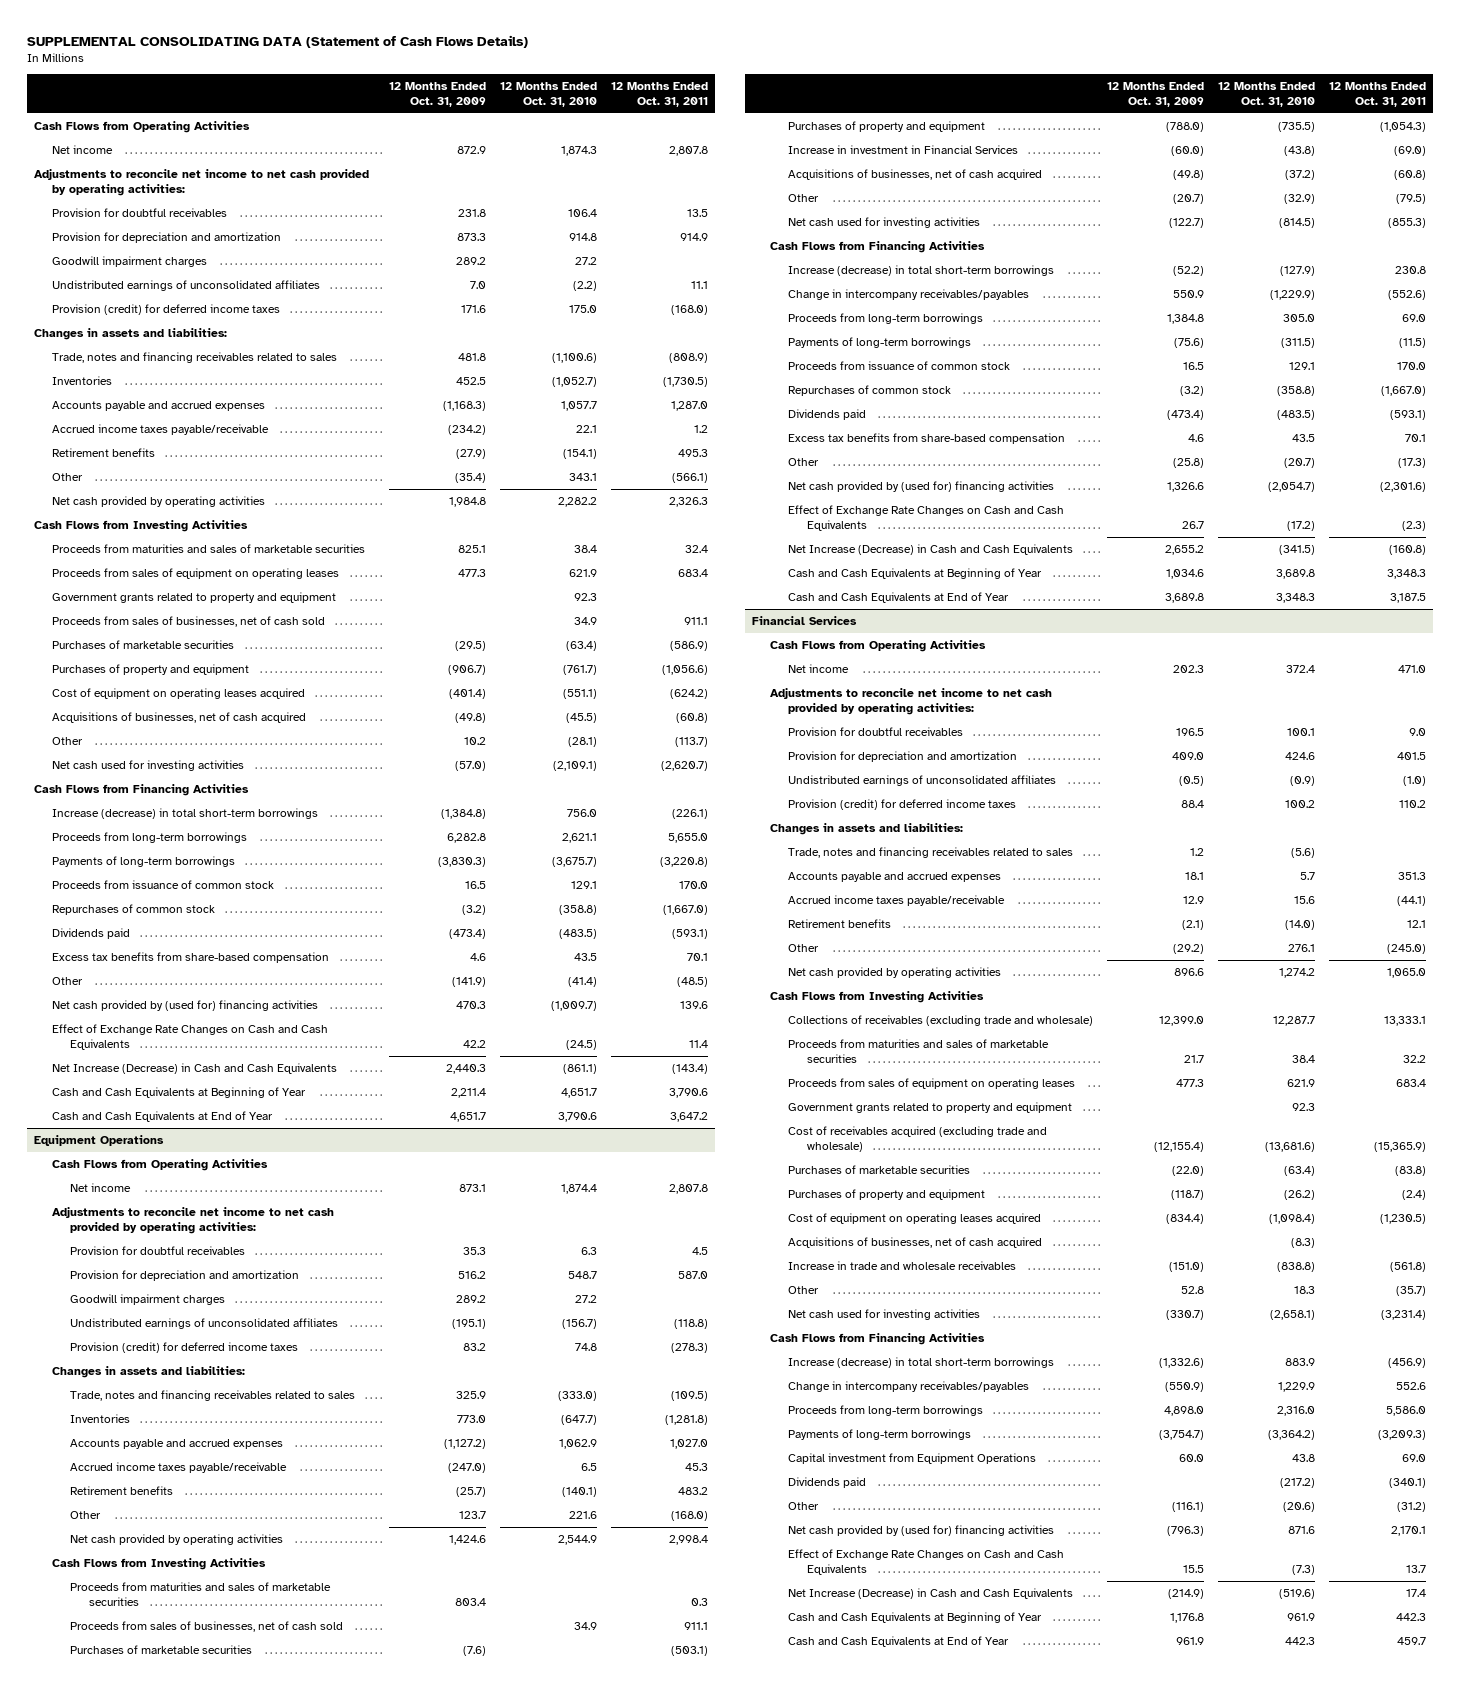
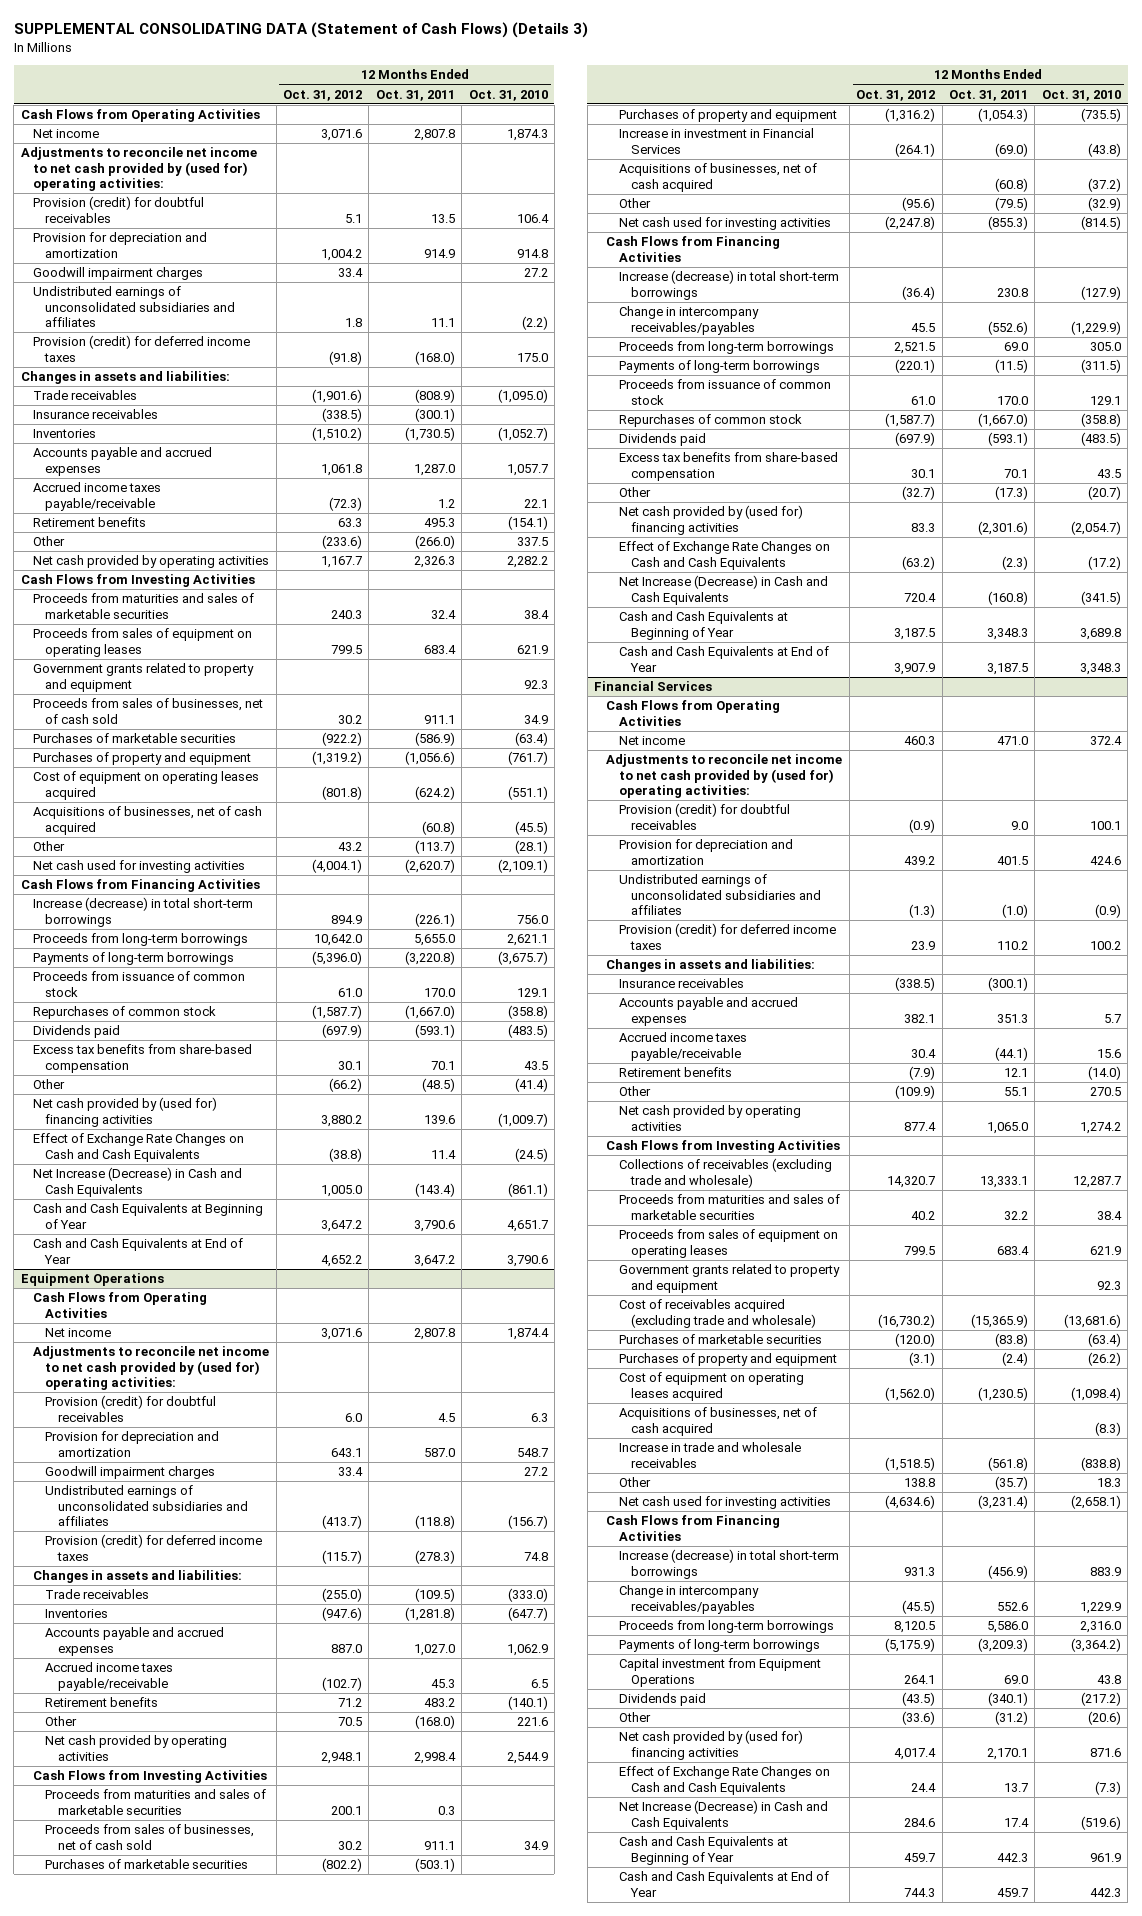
- SUPPLEMENTAL CONSOLIDATING DATA (Statement of Cash Flows Details)
+ SUPPLEMENTAL CONSOLIDATING DATA (Statement of Cash Flows) (Details 3)
- | 12 Months Ended Oct. 31, 2009 | 12 Months Ended Oct. 31, 2010 | 12 Months Ended Oct. 31, 2011
+ | 12 Months Ended Oct. 31, 2012 | 12 Months Ended Oct. 31, 2011 | 12 Months Ended Oct. 31, 2010
- Adjustments to reconcile net income to net cash provided by operating activities:
- Provision for doubtful receivables | 231.8 | 106.4 | 13.5
+ Adjustments to reconcile net income to net cash provided by (used for) operating activities:
+ Provision (credit) for doubtful receivables | 5.1 | 13.5 | 106.4
- Undistributed earnings of unconsolidated affiliates | 7.0 | (2.2) | 11.1
+ Undistributed earnings of unconsolidated subsidiaries and affiliates | 1.8 | 11.1 | (2.2)
- Trade, notes and financing receivables related to sales | 481.8 | (1,100.6) | (808.9)
+ Trade receivables | (1,901.6) | (808.9) | (1,095.0)
+ Insurance receivables | (338.5) | (300.1) |
- Other | (35.4) | 343.1 | (566.1)
+ Other | (233.6) | (266.0) | 337.5
@ Equipment Operations
- Adjustments to reconcile net income to net cash provided by operating activities:
- Provision for doubtful receivables | 35.3 | 6.3 | 4.5
+ Adjustments to reconcile net income to net cash provided by (used for) operating activities:
+ Provision (credit) for doubtful receivables | 6.0 | 4.5 | 6.3
- Undistributed earnings of unconsolidated affiliates | (195.1) | (156.7) | (118.8)
+ Undistributed earnings of unconsolidated subsidiaries and affiliates | (413.7) | (118.8) | (156.7)
- Trade, notes and financing receivables related to sales | 325.9 | (333.0) | (109.5)
+ Trade receivables | (255.0) | (109.5) | (333.0)
@ Financial Services
- Adjustments to reconcile net income to net cash provided by operating activities:
- Provision for doubtful receivables | 196.5 | 100.1 | 9.0
+ Adjustments to reconcile net income to net cash provided by (used for) operating activities:
+ Provision (credit) for doubtful receivables | (0.9) | 9.0 | 100.1
- Undistributed earnings of unconsolidated affiliates | (0.5) | (0.9) | (1.0)
+ Undistributed earnings of unconsolidated subsidiaries and affiliates | (1.3) | (1.0) | (0.9)
- Trade, notes and financing receivables related to sales | 1.2 | (5.6) |
+ Insurance receivables | (338.5) | (300.1) |
- Other | (29.2) | 276.1 | (245.0)
+ Other | (109.9) | 55.1 | 270.5

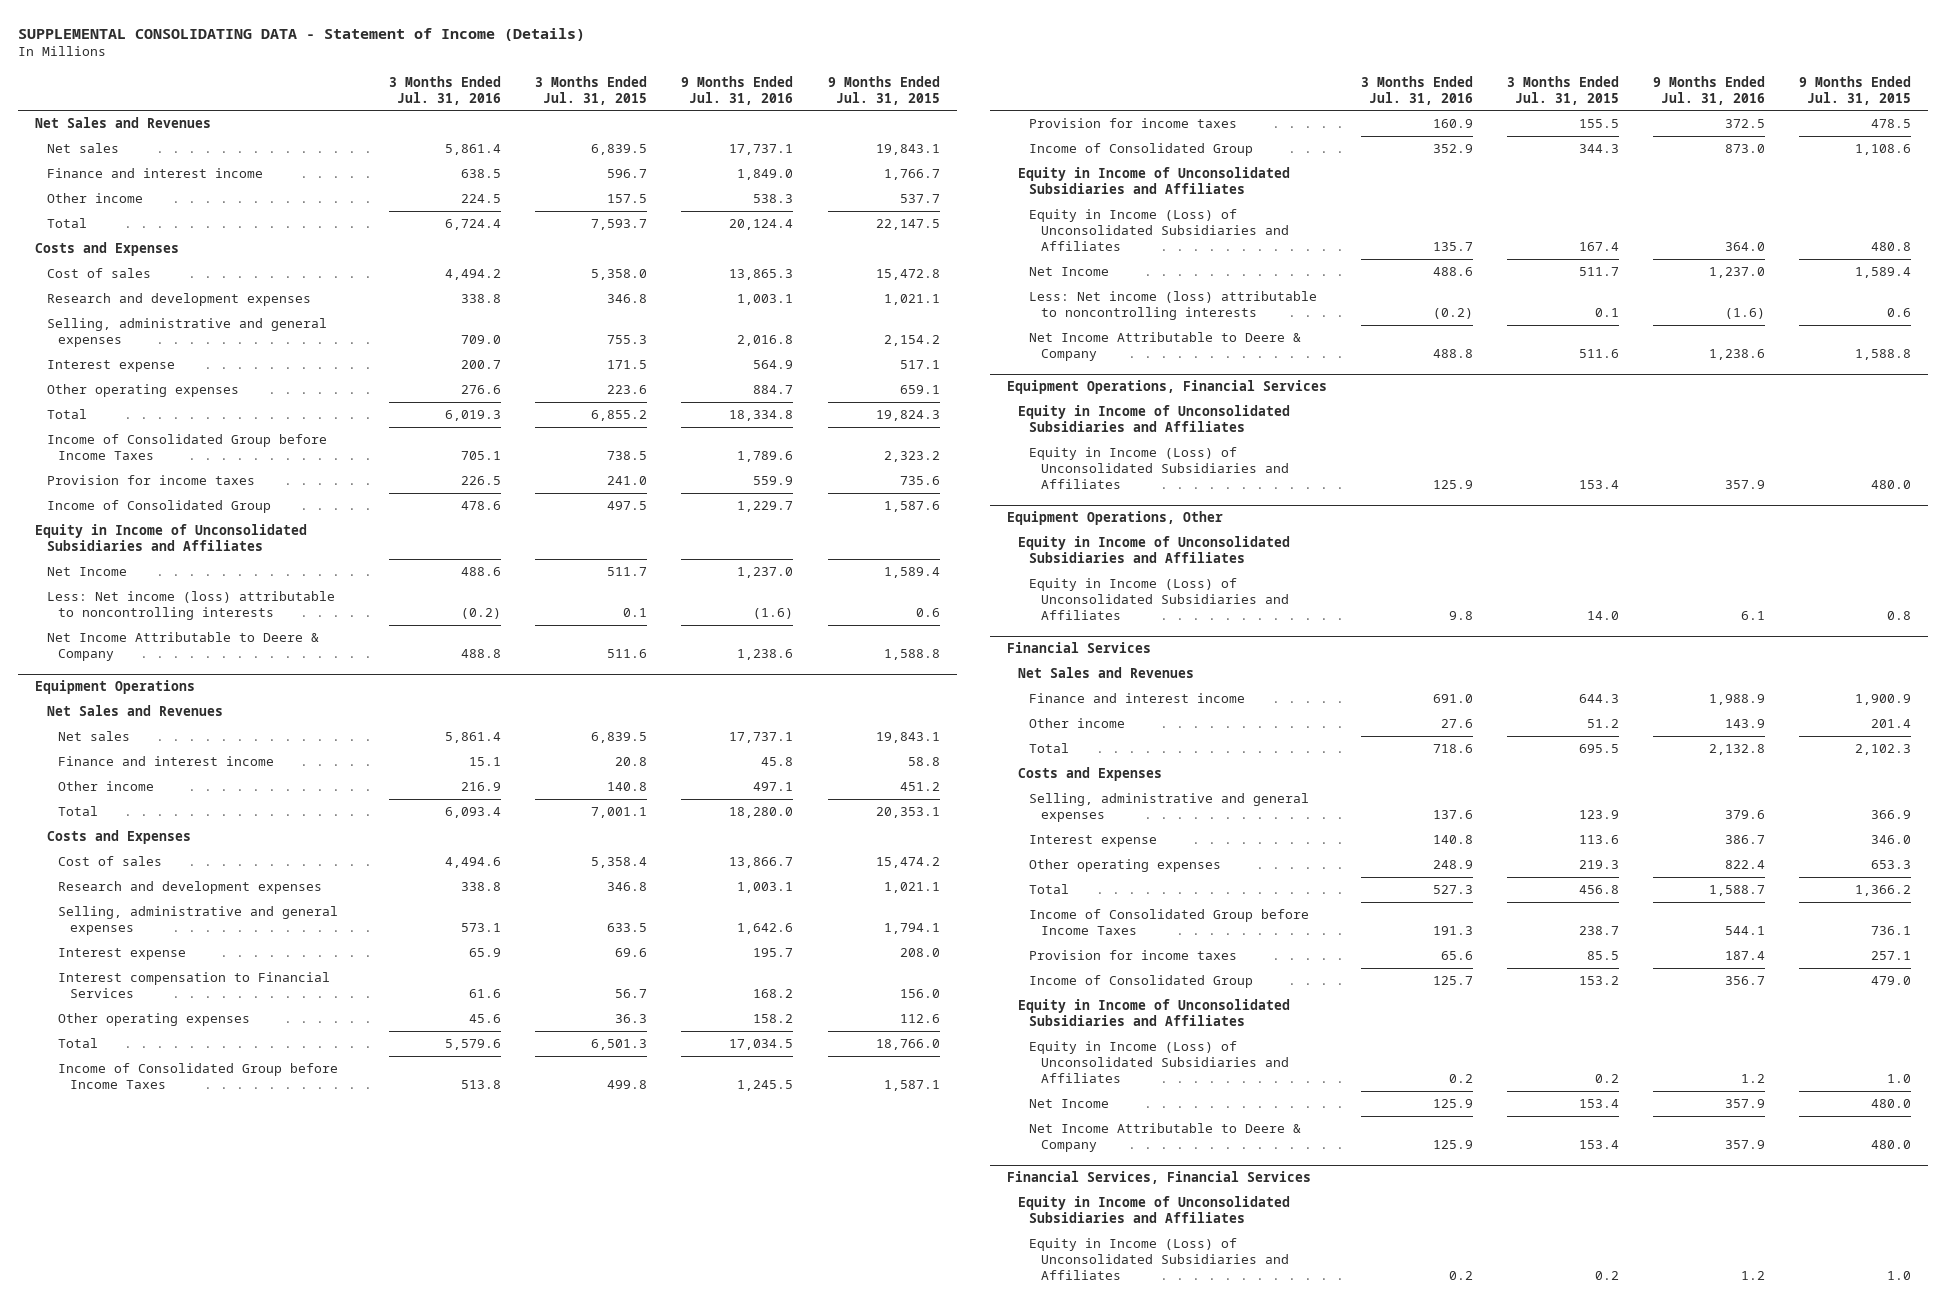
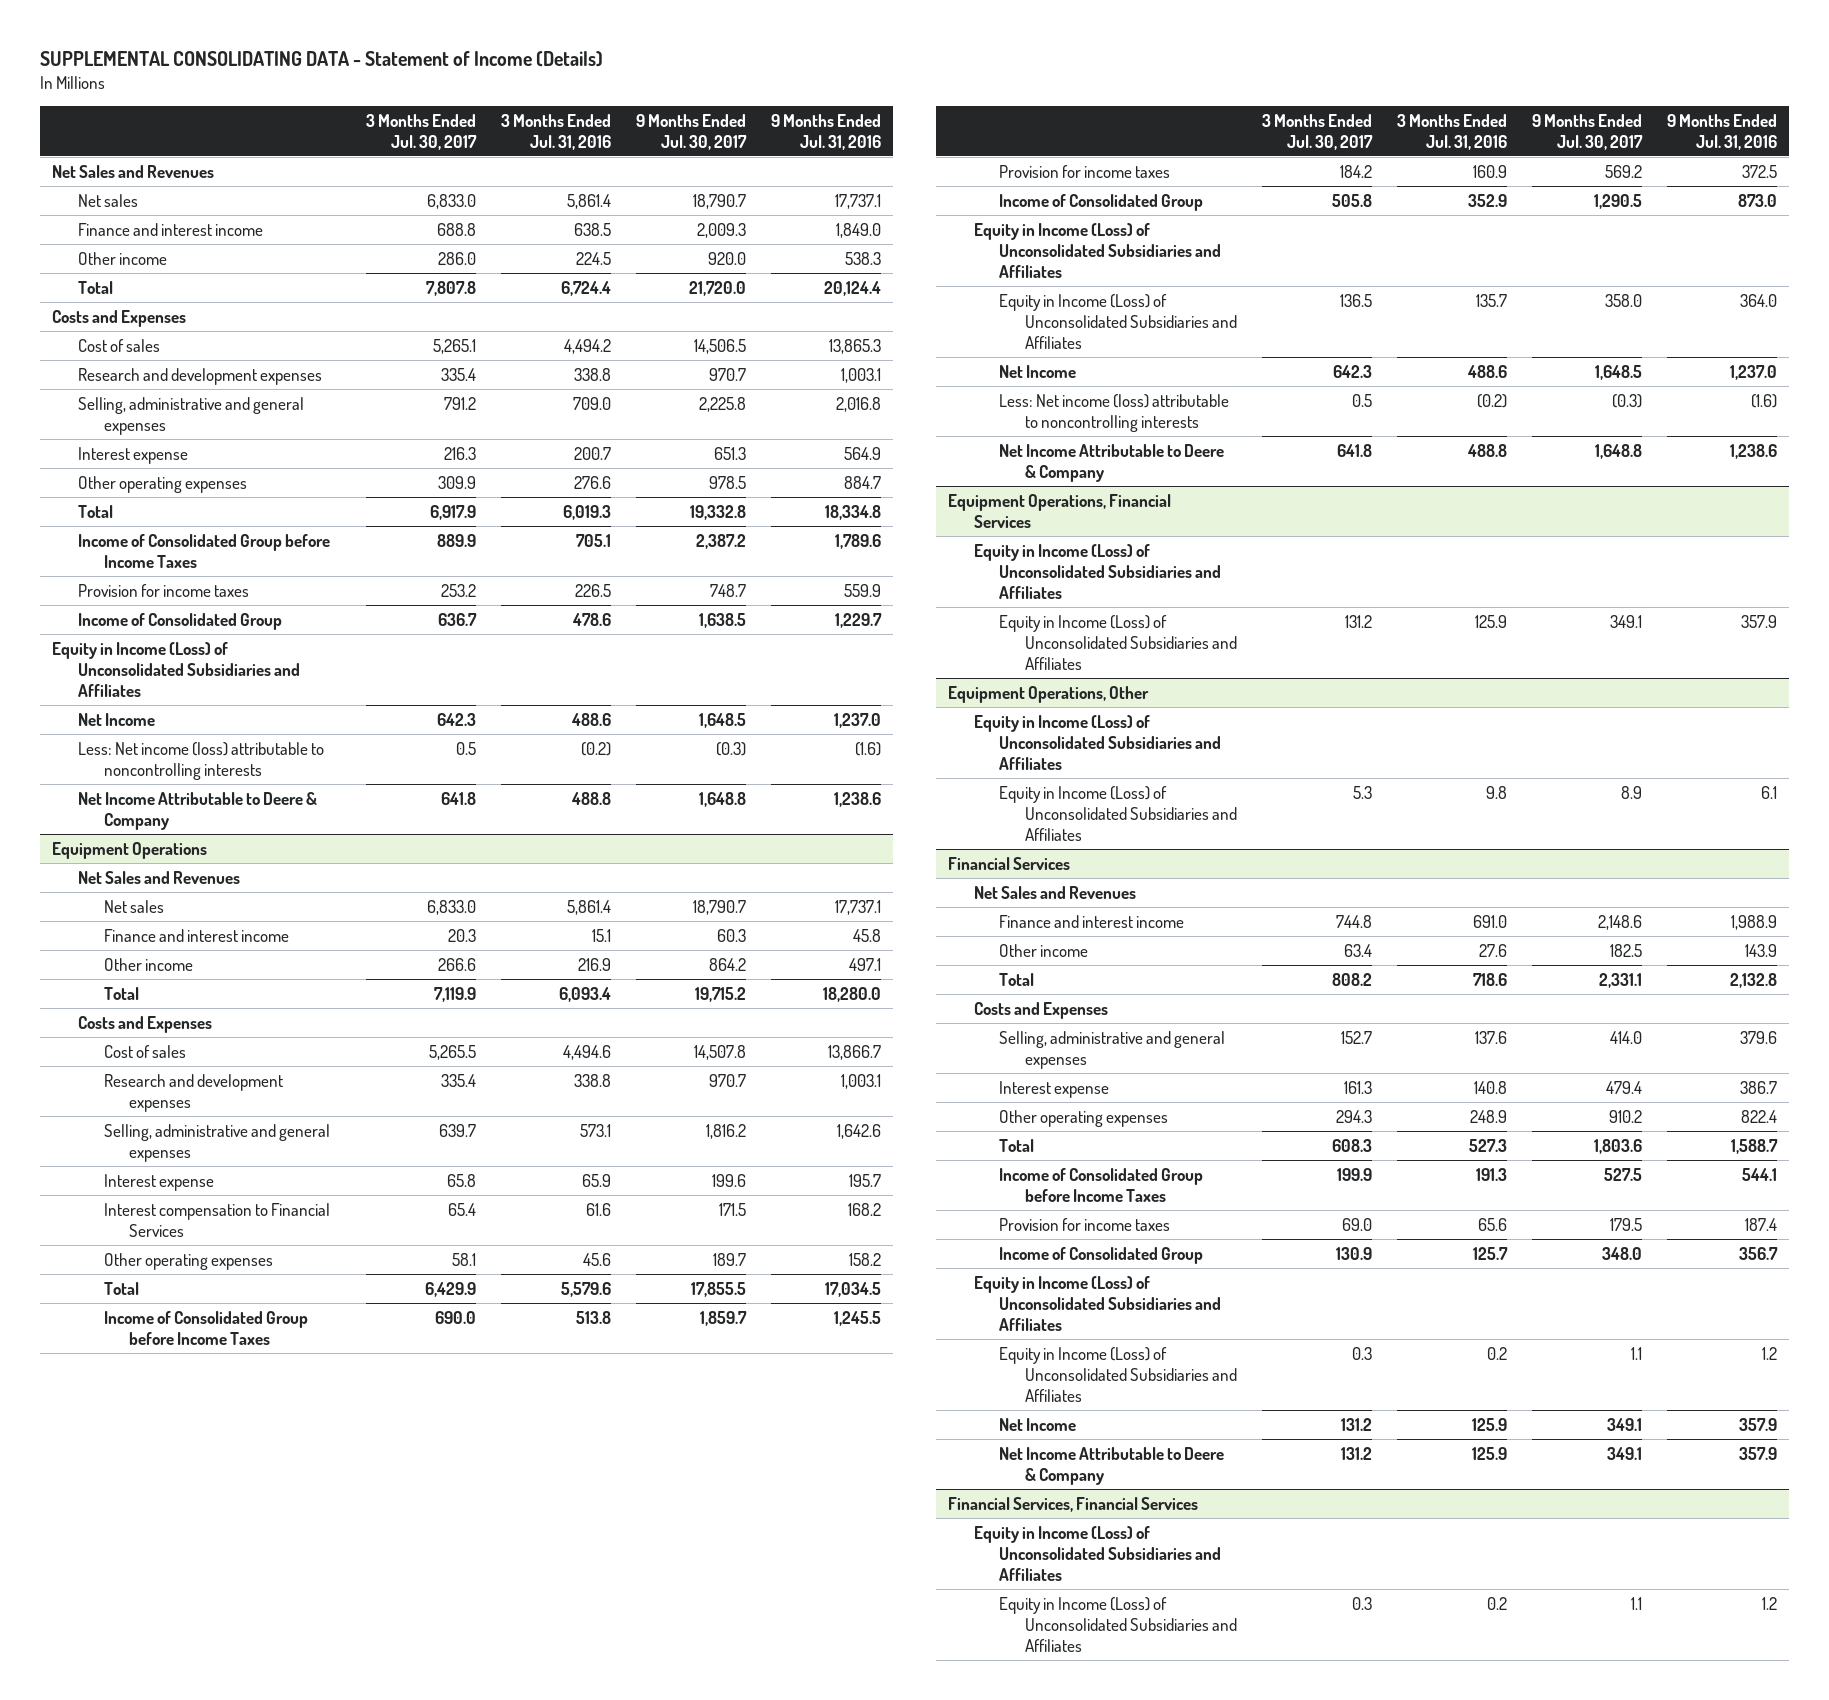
- | 3 Months Ended Jul. 31, 2016 | 3 Months Ended Jul. 31, 2015 | 9 Months Ended Jul. 31, 2016 | 9 Months Ended Jul. 31, 2015
+ | 3 Months Ended Jul. 30, 2017 | 3 Months Ended Jul. 31, 2016 | 9 Months Ended Jul. 30, 2017 | 9 Months Ended Jul. 31, 2016
- Equity in Income of Unconsolidated Subsidiaries and Affiliates
+ Equity in Income (Loss) of Unconsolidated Subsidiaries and Affiliates
@ Equipment Operations
- Equity in Income of Unconsolidated Subsidiaries and Affiliates
+ Equity in Income (Loss) of Unconsolidated Subsidiaries and Affiliates
@ Equipment Operations, Financial Services
- Equity in Income of Unconsolidated Subsidiaries and Affiliates
+ Equity in Income (Loss) of Unconsolidated Subsidiaries and Affiliates
@ Equipment Operations, Other
- Equity in Income of Unconsolidated Subsidiaries and Affiliates
+ Equity in Income (Loss) of Unconsolidated Subsidiaries and Affiliates
@ Financial Services
- Equity in Income of Unconsolidated Subsidiaries and Affiliates
+ Equity in Income (Loss) of Unconsolidated Subsidiaries and Affiliates
@ Financial Services, Financial Services
- Equity in Income of Unconsolidated Subsidiaries and Affiliates
+ Equity in Income (Loss) of Unconsolidated Subsidiaries and Affiliates

